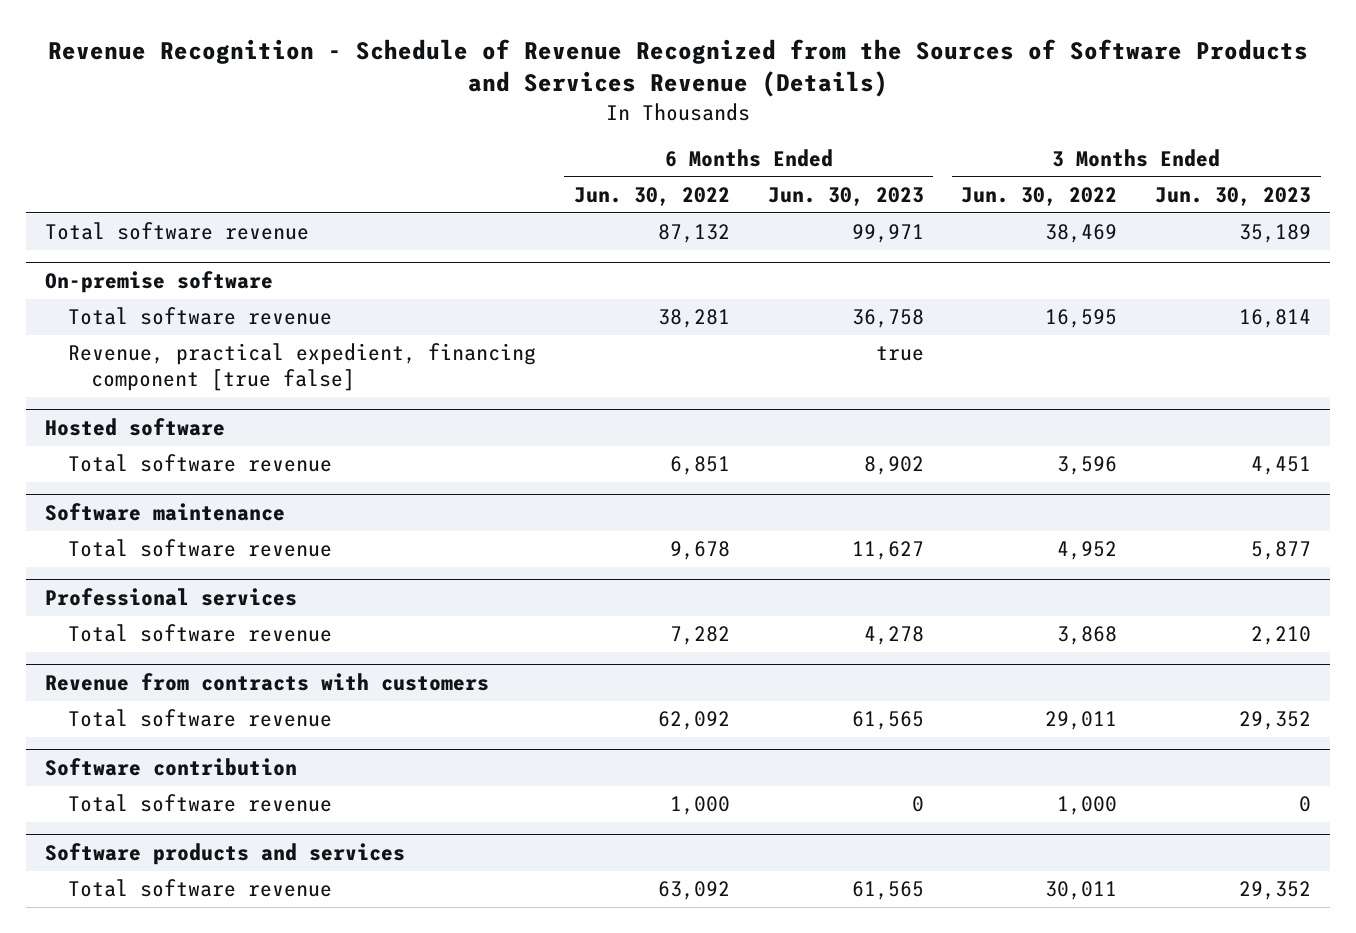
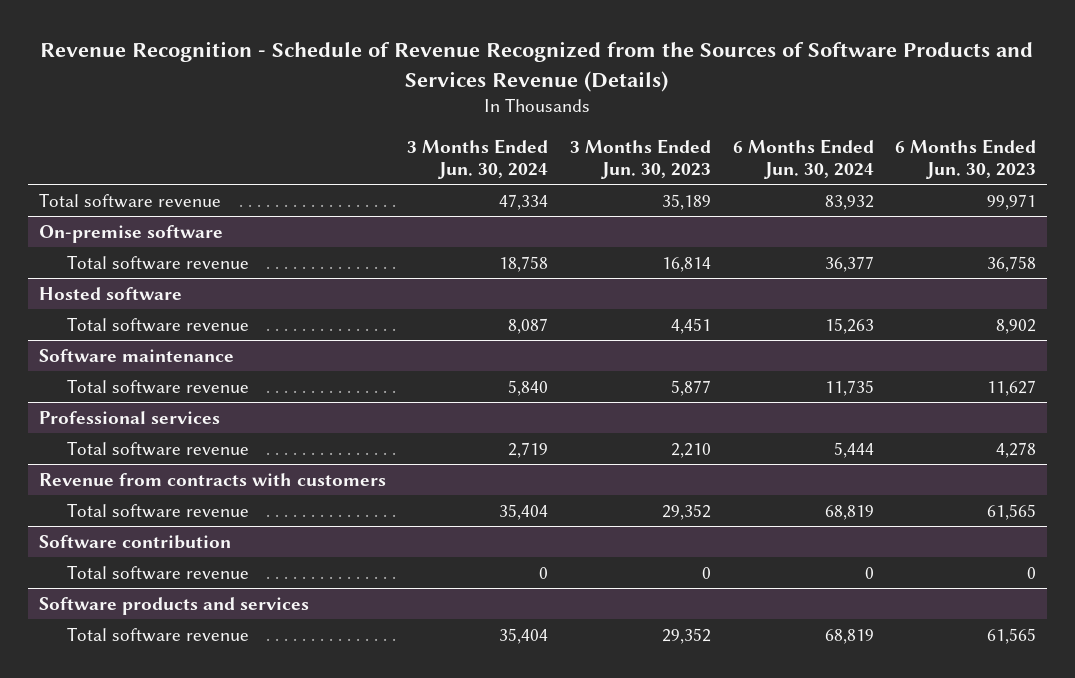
- | 6 Months Ended Jun. 30, 2022 | 6 Months Ended Jun. 30, 2023 | 3 Months Ended Jun. 30, 2022 | 3 Months Ended Jun. 30, 2023
+ | 3 Months Ended Jun. 30, 2024 | 3 Months Ended Jun. 30, 2023 | 6 Months Ended Jun. 30, 2024 | 6 Months Ended Jun. 30, 2023
@ On-premise software
- Revenue, practical expedient, financing component [true false] | | true | |

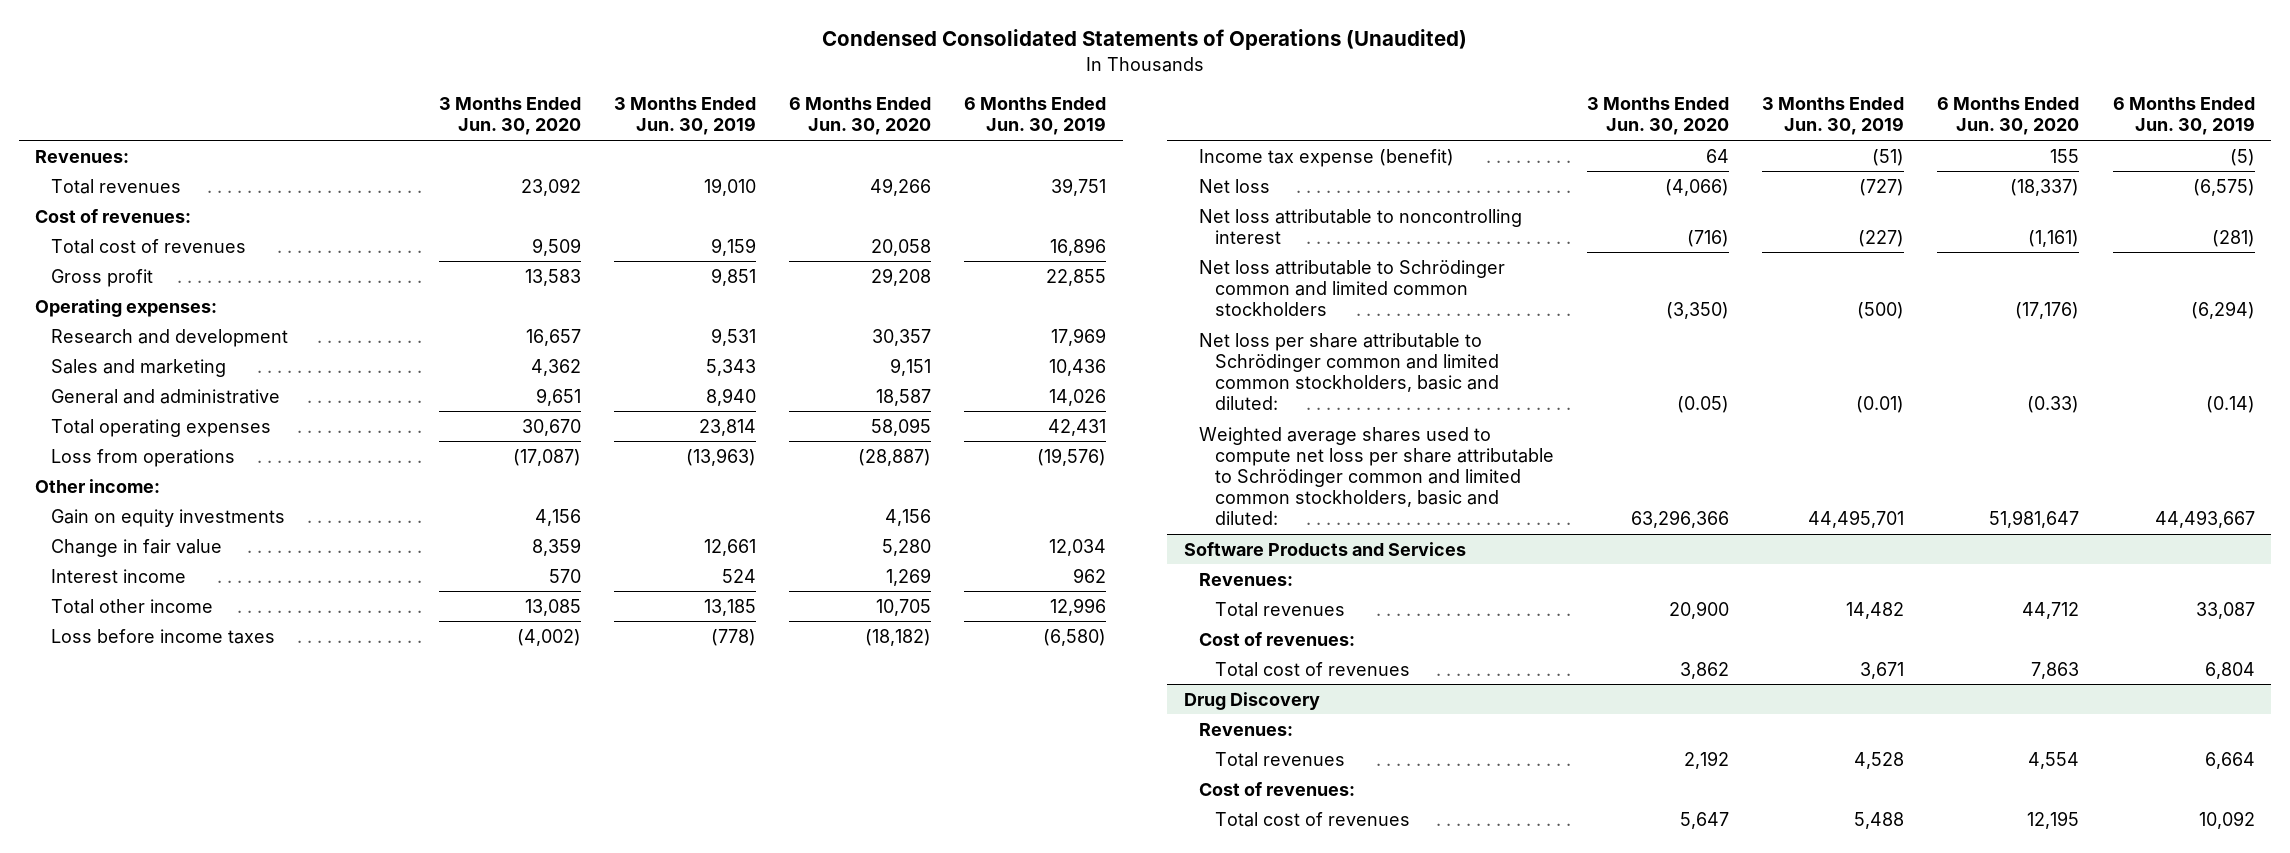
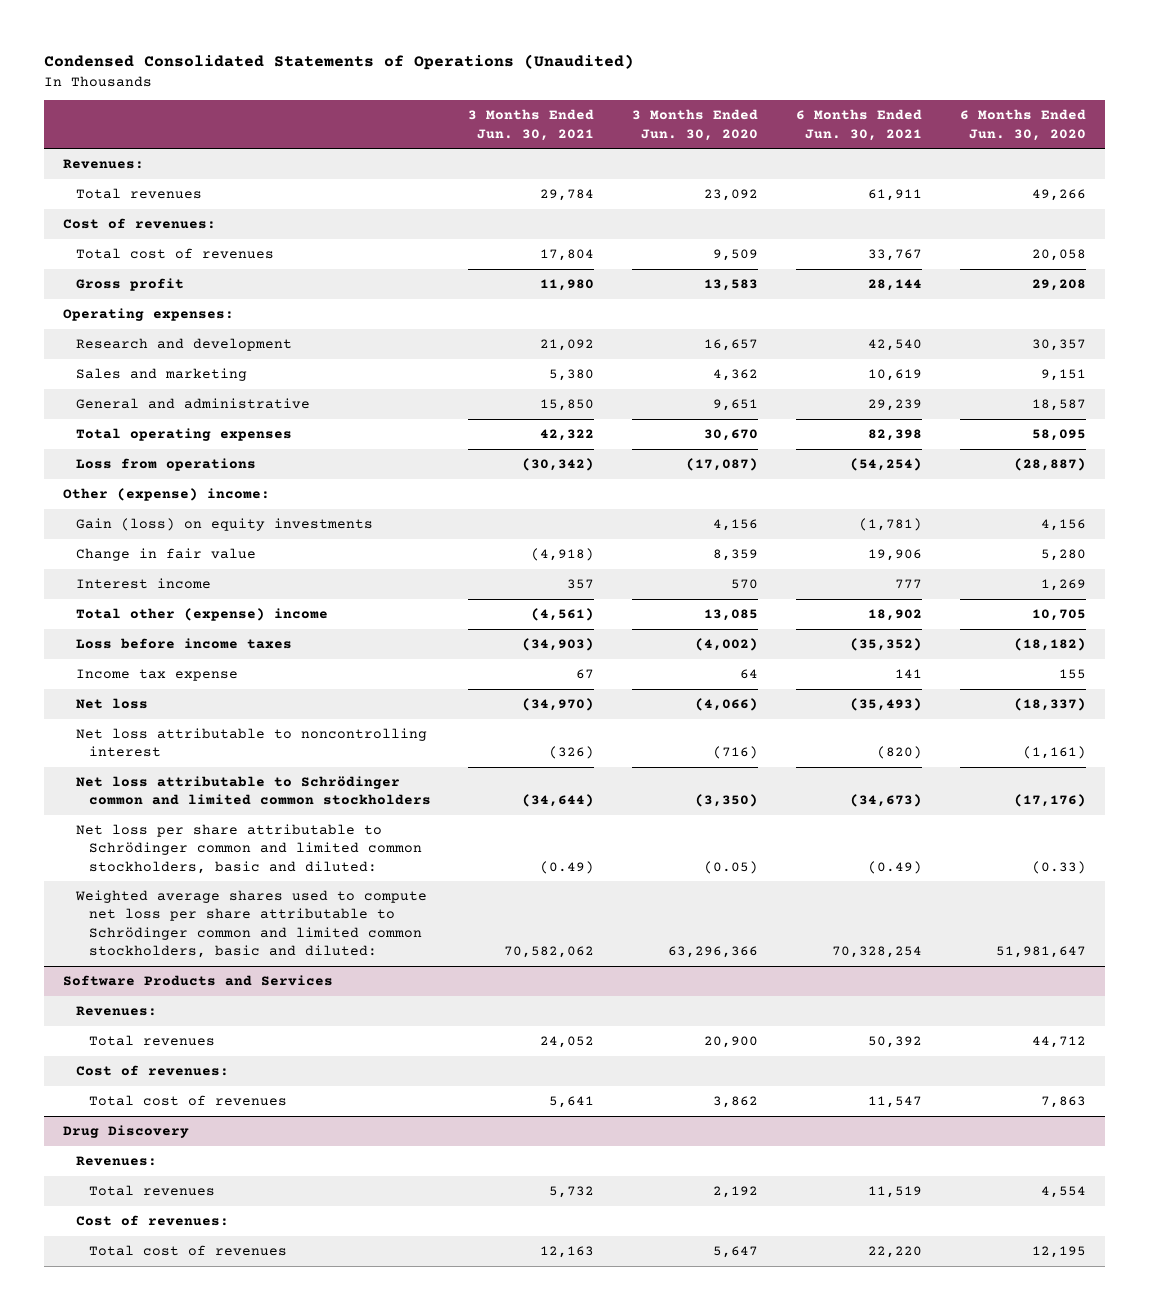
- | 3 Months Ended Jun. 30, 2020 | 3 Months Ended Jun. 30, 2019 | 6 Months Ended Jun. 30, 2020 | 6 Months Ended Jun. 30, 2019
+ | 3 Months Ended Jun. 30, 2021 | 3 Months Ended Jun. 30, 2020 | 6 Months Ended Jun. 30, 2021 | 6 Months Ended Jun. 30, 2020
- Other income:
- Gain on equity investments | 4,156 | | 4,156 |
+ Other (expense) income:
+ Gain (loss) on equity investments | | 4,156 | (1,781) | 4,156
- Total other income | 13,085 | 13,185 | 10,705 | 12,996
+ Total other (expense) income | (4,561) | 13,085 | 18,902 | 10,705
- Income tax expense (benefit) | 64 | (51) | 155 | (5)
+ Income tax expense | 67 | 64 | 141 | 155

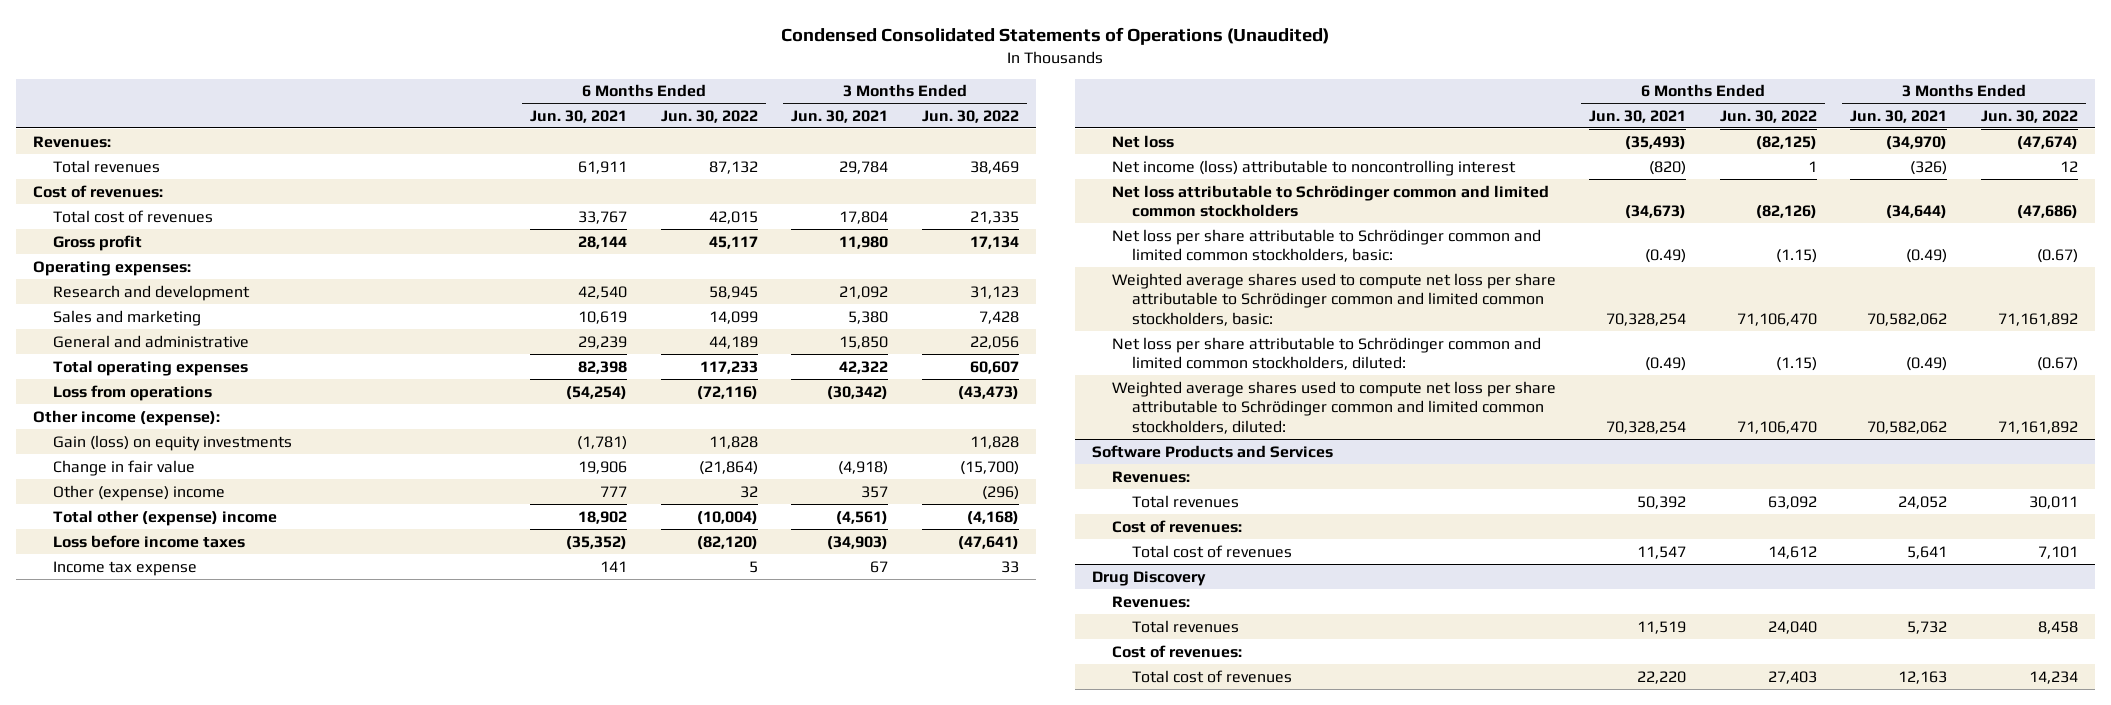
- | 3 Months Ended Jun. 30, 2021 | 3 Months Ended Jun. 30, 2020 | 6 Months Ended Jun. 30, 2021 | 6 Months Ended Jun. 30, 2020
+ | 6 Months Ended Jun. 30, 2021 | 6 Months Ended Jun. 30, 2022 | 3 Months Ended Jun. 30, 2021 | 3 Months Ended Jun. 30, 2022
- Other (expense) income:
+ Other income (expense):
- Interest income | 357 | 570 | 777 | 1,269
+ Other (expense) income | 777 | 32 | 357 | (296)
- Net loss attributable to noncontrolling interest | (326) | (716) | (820) | (1,161)
+ Net income (loss) attributable to noncontrolling interest | (820) | 1 | (326) | 12
- Net loss per share attributable to Schrödinger common and limited common stockholders, basic and diluted: | (0.49) | (0.05) | (0.49) | (0.33)
- Weighted average shares used to compute net loss per share attributable to Schrödinger common and limited common stockholders, basic and diluted: | 70,582,062 | 63,296,366 | 70,328,254 | 51,981,647
+ Net loss per share attributable to Schrödinger common and limited common stockholders, basic: | (0.49) | (1.15) | (0.49) | (0.67)
+ Weighted average shares used to compute net loss per share attributable to Schrödinger common and limited common stockholders, basic: | 70,328,254 | 71,106,470 | 70,582,062 | 71,161,892
+ Net loss per share attributable to Schrödinger common and limited common stockholders, diluted: | (0.49) | (1.15) | (0.49) | (0.67)
+ Weighted average shares used to compute net loss per share attributable to Schrödinger common and limited common stockholders, diluted: | 70,328,254 | 71,106,470 | 70,582,062 | 71,161,892

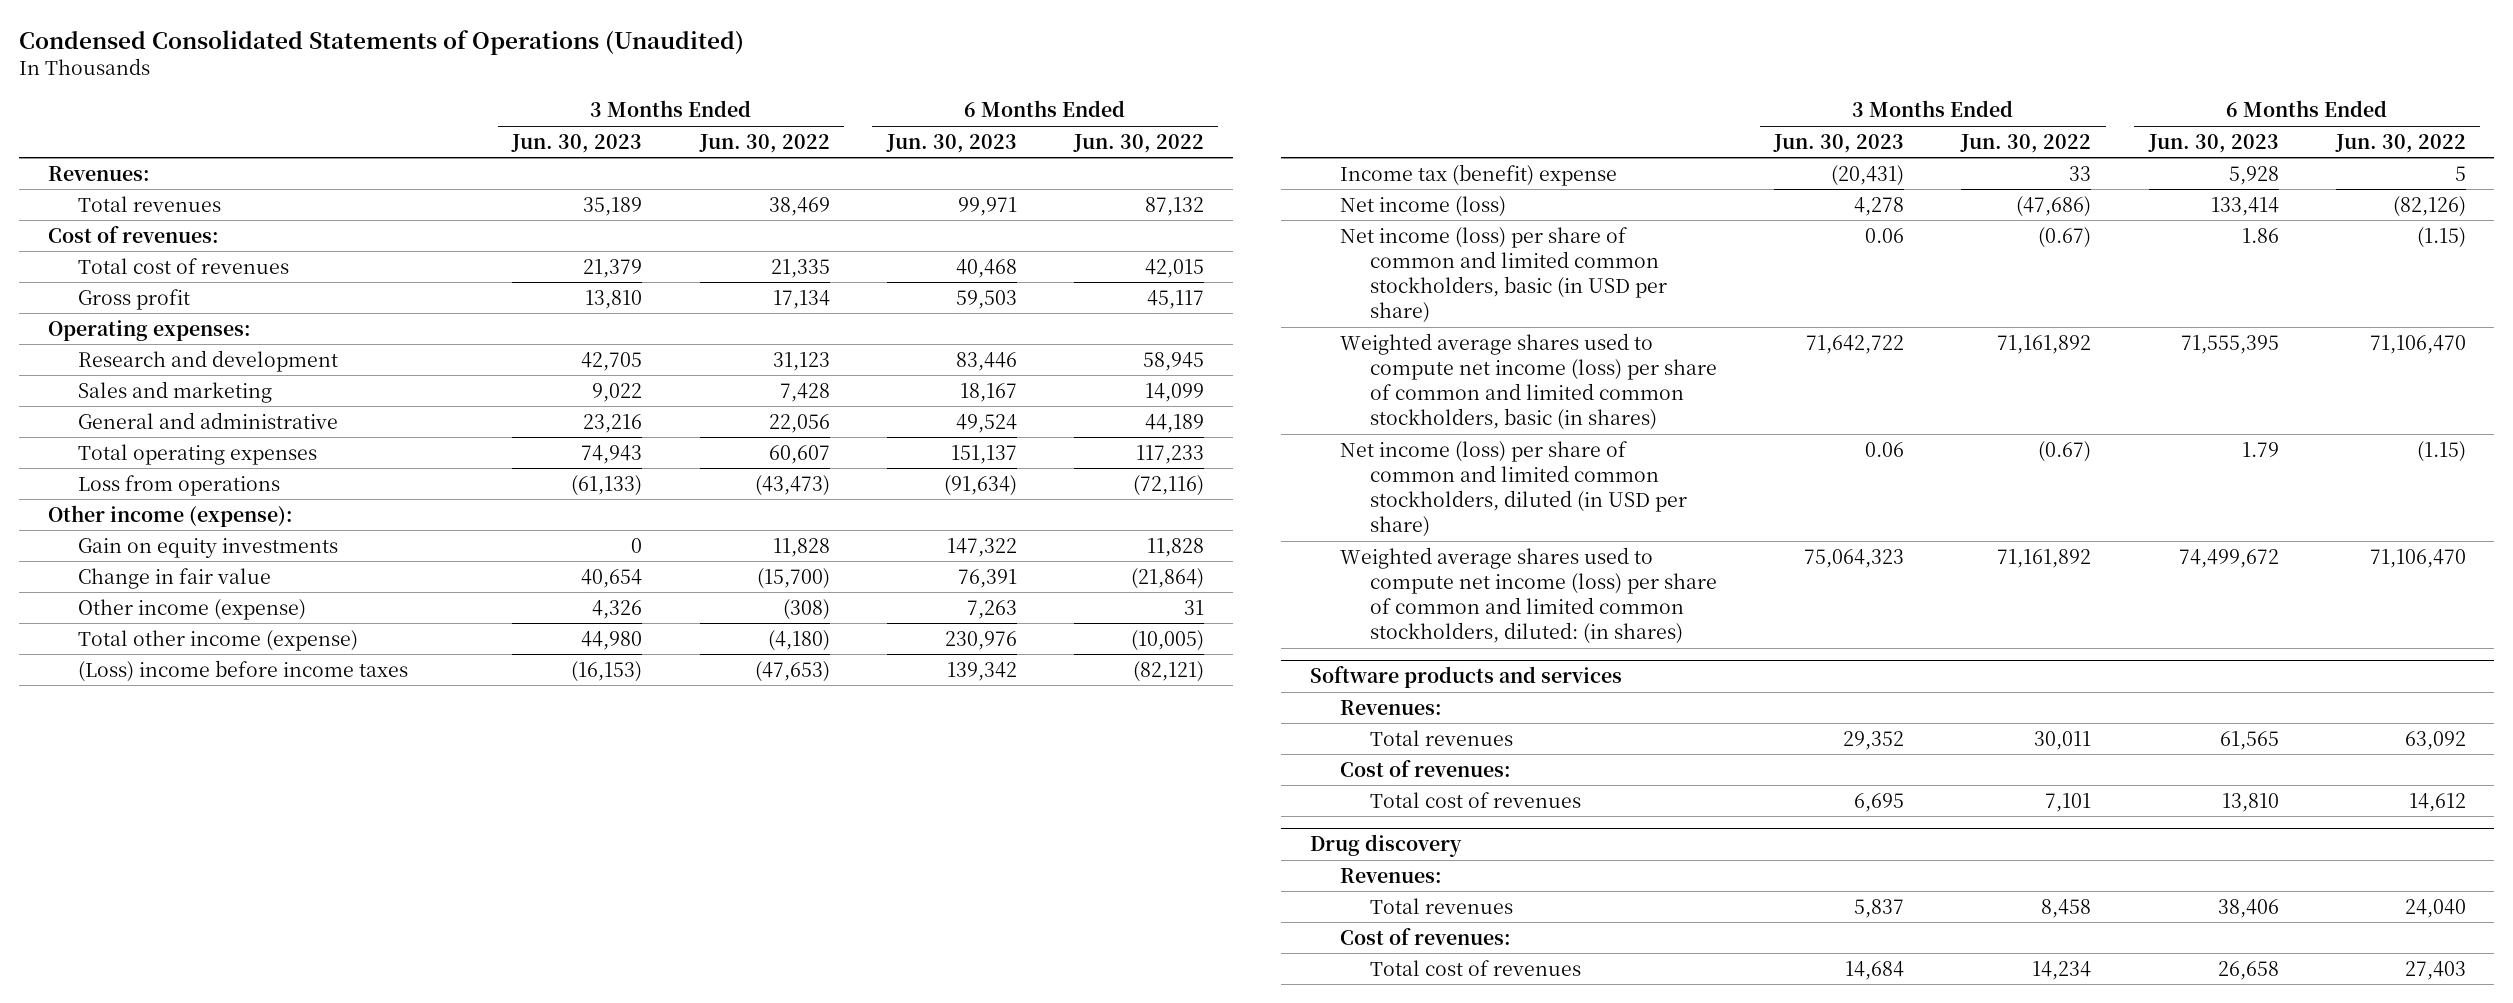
- | 6 Months Ended Jun. 30, 2021 | 6 Months Ended Jun. 30, 2022 | 3 Months Ended Jun. 30, 2021 | 3 Months Ended Jun. 30, 2022
+ | 3 Months Ended Jun. 30, 2023 | 3 Months Ended Jun. 30, 2022 | 6 Months Ended Jun. 30, 2023 | 6 Months Ended Jun. 30, 2022
- Gain (loss) on equity investments | (1,781) | 11,828 | | 11,828
+ Gain on equity investments | 0 | 11,828 | 147,322 | 11,828
- Other (expense) income | 777 | 32 | 357 | (296)
- Total other (expense) income | 18,902 | (10,004) | (4,561) | (4,168)
- Loss before income taxes | (35,352) | (82,120) | (34,903) | (47,641)
- Income tax expense | 141 | 5 | 67 | 33
- Net loss | (35,493) | (82,125) | (34,970) | (47,674)
- Net income (loss) attributable to noncontrolling interest | (820) | 1 | (326) | 12
- Net loss attributable to Schrödinger common and limited common stockholders | (34,673) | (82,126) | (34,644) | (47,686)
- Net loss per share attributable to Schrödinger common and limited common stockholders, basic: | (0.49) | (1.15) | (0.49) | (0.67)
- Weighted average shares used to compute net loss per share attributable to Schrödinger common and limited common stockholders, basic: | 70,328,254 | 71,106,470 | 70,582,062 | 71,161,892
- Net loss per share attributable to Schrödinger common and limited common stockholders, diluted: | (0.49) | (1.15) | (0.49) | (0.67)
- Weighted average shares used to compute net loss per share attributable to Schrödinger common and limited common stockholders, diluted: | 70,328,254 | 71,106,470 | 70,582,062 | 71,161,892
- Software Products and Services
+ Other income (expense) | 4,326 | (308) | 7,263 | 31
+ Total other income (expense) | 44,980 | (4,180) | 230,976 | (10,005)
+ (Loss) income before income taxes | (16,153) | (47,653) | 139,342 | (82,121)
+ Income tax (benefit) expense | (20,431) | 33 | 5,928 | 5
+ Net income (loss) | 4,278 | (47,686) | 133,414 | (82,126)
+ Net income (loss) per share of common and limited common stockholders, basic (in USD per share) | 0.06 | (0.67) | 1.86 | (1.15)
+ Weighted average shares used to compute net income (loss) per share of common and limited common stockholders, basic (in shares) | 71,642,722 | 71,161,892 | 71,555,395 | 71,106,470
+ Net income (loss) per share of common and limited common stockholders, diluted (in USD per share) | 0.06 | (0.67) | 1.79 | (1.15)
+ Weighted average shares used to compute net income (loss) per share of common and limited common stockholders, diluted: (in shares) | 75,064,323 | 71,161,892 | 74,499,672 | 71,106,470
+ Software products and services
- Drug Discovery
+ Drug discovery

